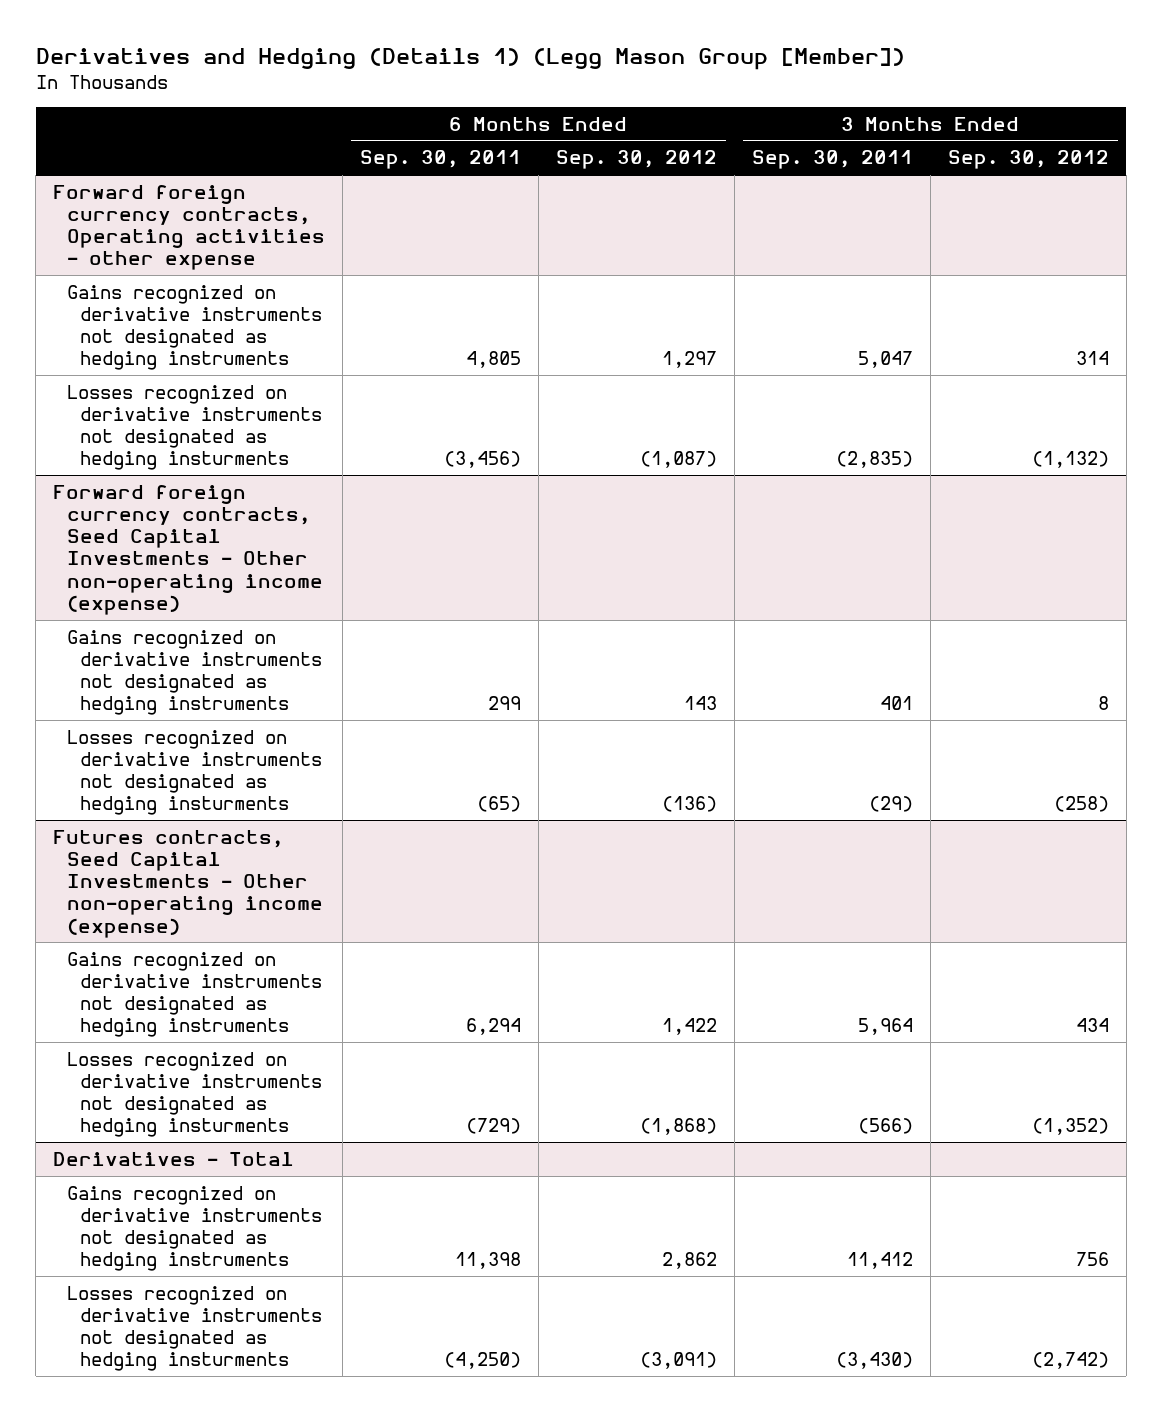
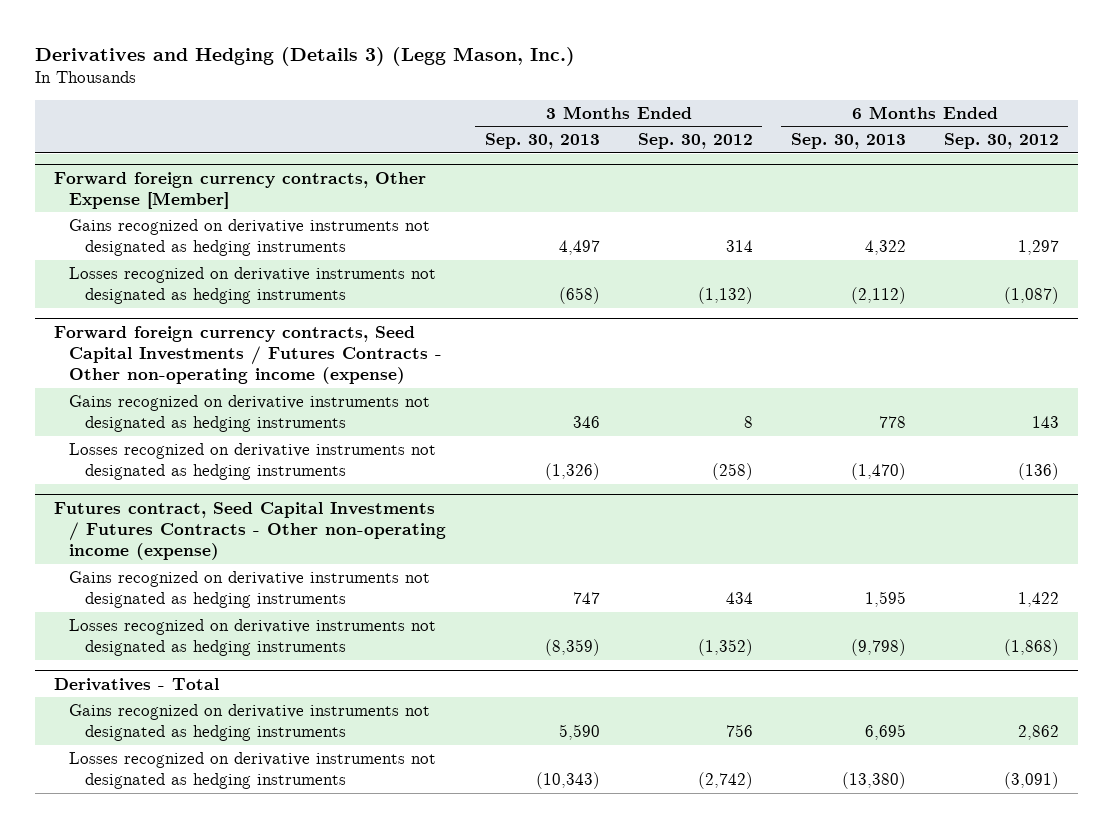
- Derivatives and Hedging (Details 1) (Legg Mason Group [Member])
+ Derivatives and Hedging (Details 3) (Legg Mason, Inc.)
- | 6 Months Ended Sep. 30, 2011 | 6 Months Ended Sep. 30, 2012 | 3 Months Ended Sep. 30, 2011 | 3 Months Ended Sep. 30, 2012
+ | 3 Months Ended Sep. 30, 2013 | 3 Months Ended Sep. 30, 2012 | 6 Months Ended Sep. 30, 2013 | 6 Months Ended Sep. 30, 2012
- Forward foreign currency contracts, Operating activities - other expense
+ Forward foreign currency contracts, Other Expense [Member]
- Losses recognized on derivative instruments not designated as hedging insturments | (3,456) | (1,087) | (2,835) | (1,132)
- Forward foreign currency contracts, Seed Capital Investments - Other non-operating income (expense)
+ Losses recognized on derivative instruments not designated as hedging instruments | (658) | (1,132) | (2,112) | (1,087)
+ Forward foreign currency contracts, Seed Capital Investments / Futures Contracts - Other non-operating income (expense)
- Losses recognized on derivative instruments not designated as hedging insturments | (65) | (136) | (29) | (258)
- Futures contracts, Seed Capital Investments - Other non-operating income (expense)
+ Losses recognized on derivative instruments not designated as hedging instruments | (1,326) | (258) | (1,470) | (136)
+ Futures contract, Seed Capital Investments / Futures Contracts - Other non-operating income (expense)
- Losses recognized on derivative instruments not designated as hedging insturments | (729) | (1,868) | (566) | (1,352)
+ Losses recognized on derivative instruments not designated as hedging instruments | (8,359) | (1,352) | (9,798) | (1,868)
@ Derivatives - Total
- Losses recognized on derivative instruments not designated as hedging insturments | (4,250) | (3,091) | (3,430) | (2,742)
+ Losses recognized on derivative instruments not designated as hedging instruments | (10,343) | (2,742) | (13,380) | (3,091)

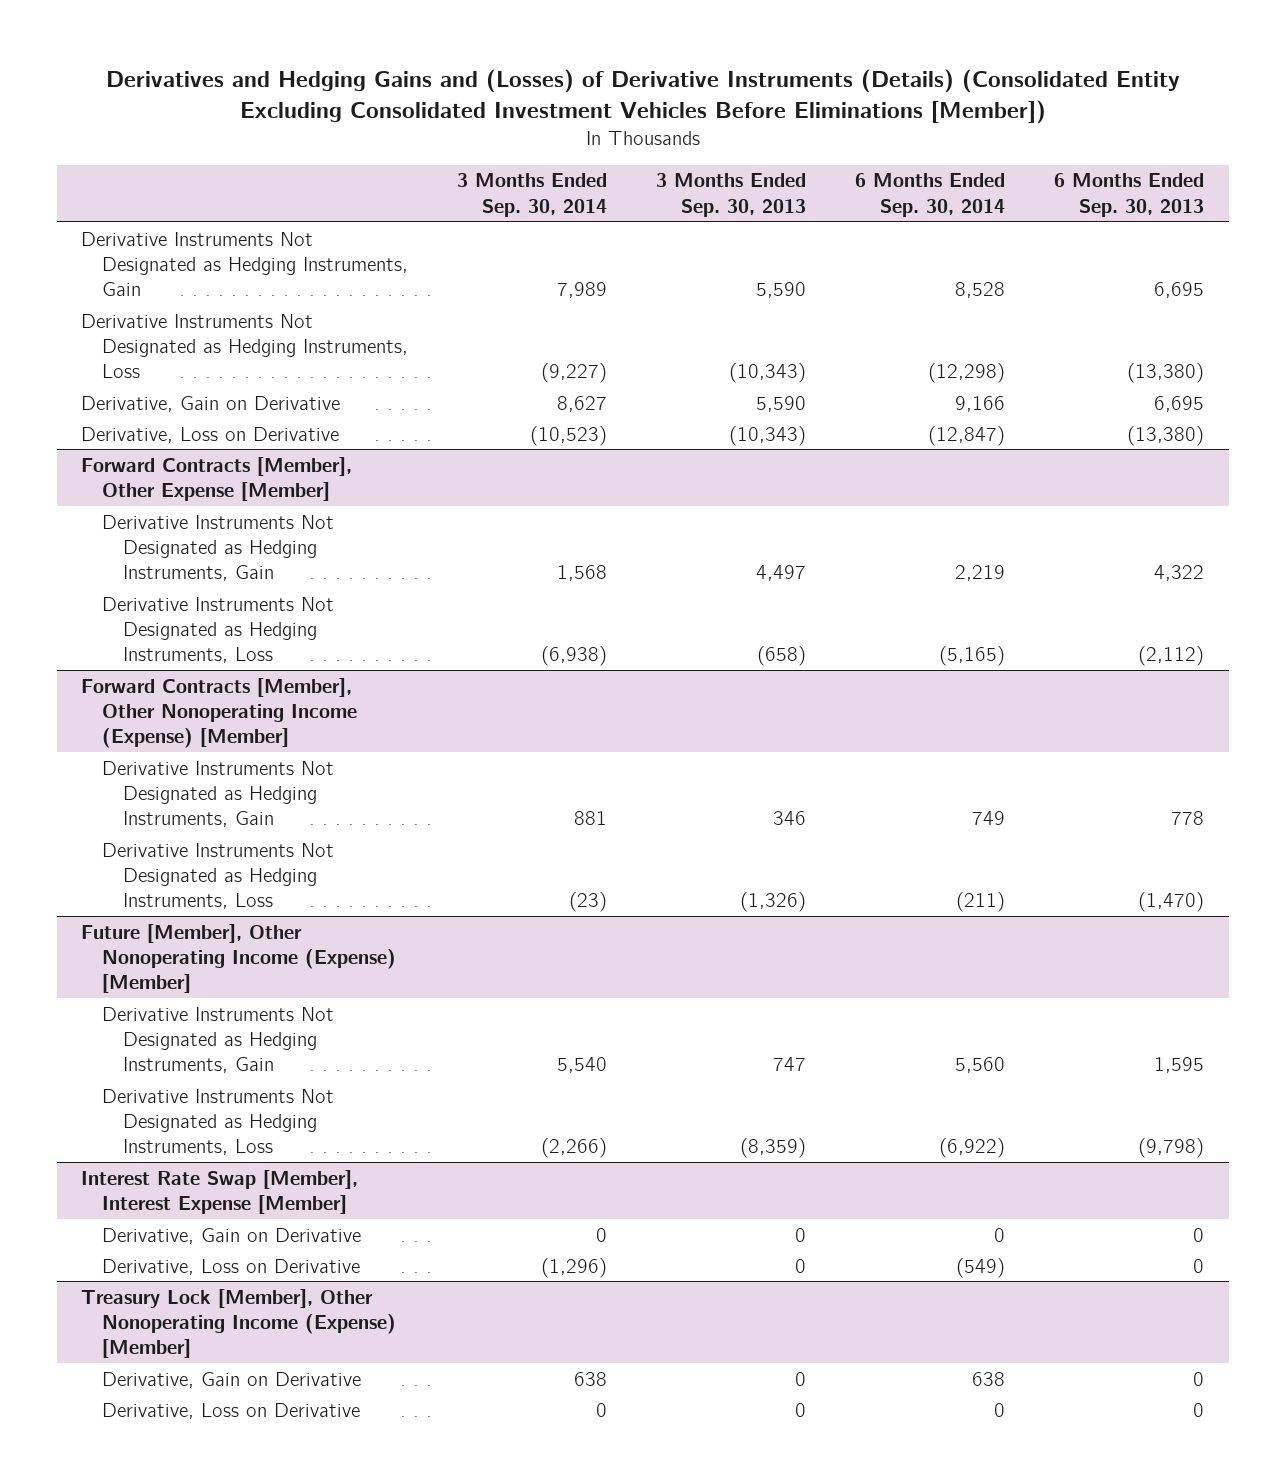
- Derivatives and Hedging (Details 3) (Legg Mason, Inc.)
+ Derivatives and Hedging Gains and (Losses) of Derivative Instruments (Details) (Consolidated Entity Excluding Consolidated Investment Vehicles Before Eliminations [Member])
- | 3 Months Ended Sep. 30, 2013 | 3 Months Ended Sep. 30, 2012 | 6 Months Ended Sep. 30, 2013 | 6 Months Ended Sep. 30, 2012
+ | 3 Months Ended Sep. 30, 2014 | 3 Months Ended Sep. 30, 2013 | 6 Months Ended Sep. 30, 2014 | 6 Months Ended Sep. 30, 2013
- Forward foreign currency contracts, Other Expense [Member]
- Gains recognized on derivative instruments not designated as hedging instruments | 4,497 | 314 | 4,322 | 1,297
- Losses recognized on derivative instruments not designated as hedging instruments | (658) | (1,132) | (2,112) | (1,087)
- Forward foreign currency contracts, Seed Capital Investments / Futures Contracts - Other non-operating income (expense)
- Gains recognized on derivative instruments not designated as hedging instruments | 346 | 8 | 778 | 143
- Losses recognized on derivative instruments not designated as hedging instruments | (1,326) | (258) | (1,470) | (136)
- Futures contract, Seed Capital Investments / Futures Contracts - Other non-operating income (expense)
- Gains recognized on derivative instruments not designated as hedging instruments | 747 | 434 | 1,595 | 1,422
- Losses recognized on derivative instruments not designated as hedging instruments | (8,359) | (1,352) | (9,798) | (1,868)
- Derivatives - Total
- Gains recognized on derivative instruments not designated as hedging instruments | 5,590 | 756 | 6,695 | 2,862
- Losses recognized on derivative instruments not designated as hedging instruments | (10,343) | (2,742) | (13,380) | (3,091)
+ Derivative Instruments Not Designated as Hedging Instruments, Gain | 7,989 | 5,590 | 8,528 | 6,695
+ Derivative Instruments Not Designated as Hedging Instruments, Loss | (9,227) | (10,343) | (12,298) | (13,380)
+ Derivative, Gain on Derivative | 8,627 | 5,590 | 9,166 | 6,695
+ Derivative, Loss on Derivative | (10,523) | (10,343) | (12,847) | (13,380)
+ Forward Contracts [Member], Other Expense [Member]
+ Derivative Instruments Not Designated as Hedging Instruments, Gain | 1,568 | 4,497 | 2,219 | 4,322
+ Derivative Instruments Not Designated as Hedging Instruments, Loss | (6,938) | (658) | (5,165) | (2,112)
+ Forward Contracts [Member], Other Nonoperating Income (Expense) [Member]
+ Derivative Instruments Not Designated as Hedging Instruments, Gain | 881 | 346 | 749 | 778
+ Derivative Instruments Not Designated as Hedging Instruments, Loss | (23) | (1,326) | (211) | (1,470)
+ Future [Member], Other Nonoperating Income (Expense) [Member]
+ Derivative Instruments Not Designated as Hedging Instruments, Gain | 5,540 | 747 | 5,560 | 1,595
+ Derivative Instruments Not Designated as Hedging Instruments, Loss | (2,266) | (8,359) | (6,922) | (9,798)
+ Interest Rate Swap [Member], Interest Expense [Member]
+ Derivative, Gain on Derivative | 0 | 0 | 0 | 0
+ Derivative, Loss on Derivative | (1,296) | 0 | (549) | 0
+ Treasury Lock [Member], Other Nonoperating Income (Expense) [Member]
+ Derivative, Gain on Derivative | 638 | 0 | 638 | 0
+ Derivative, Loss on Derivative | 0 | 0 | 0 | 0

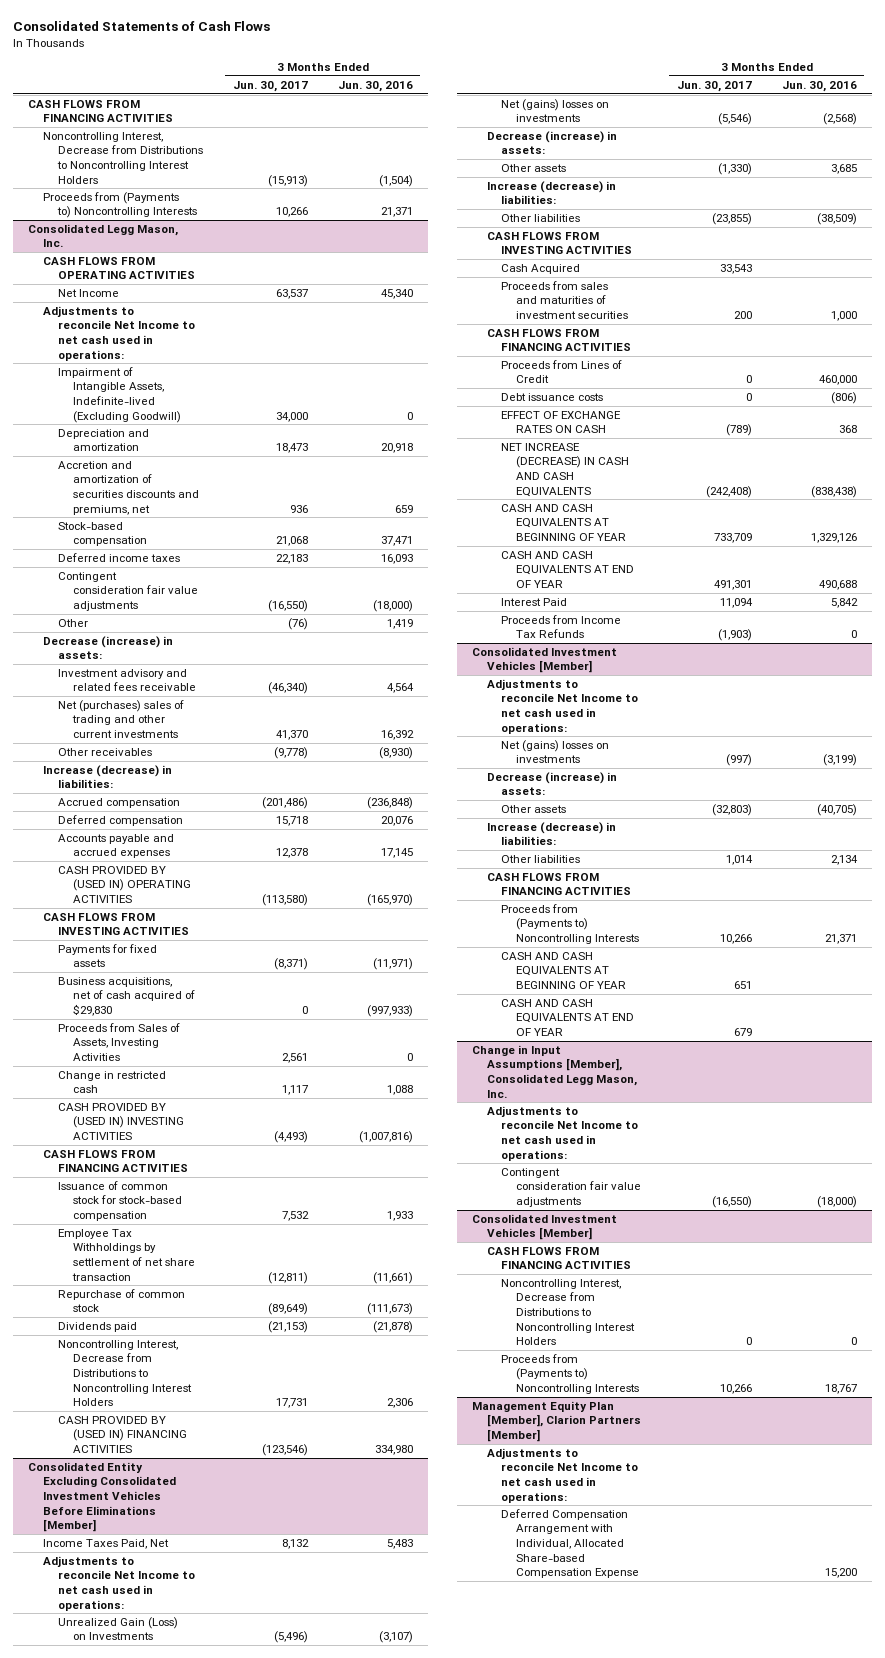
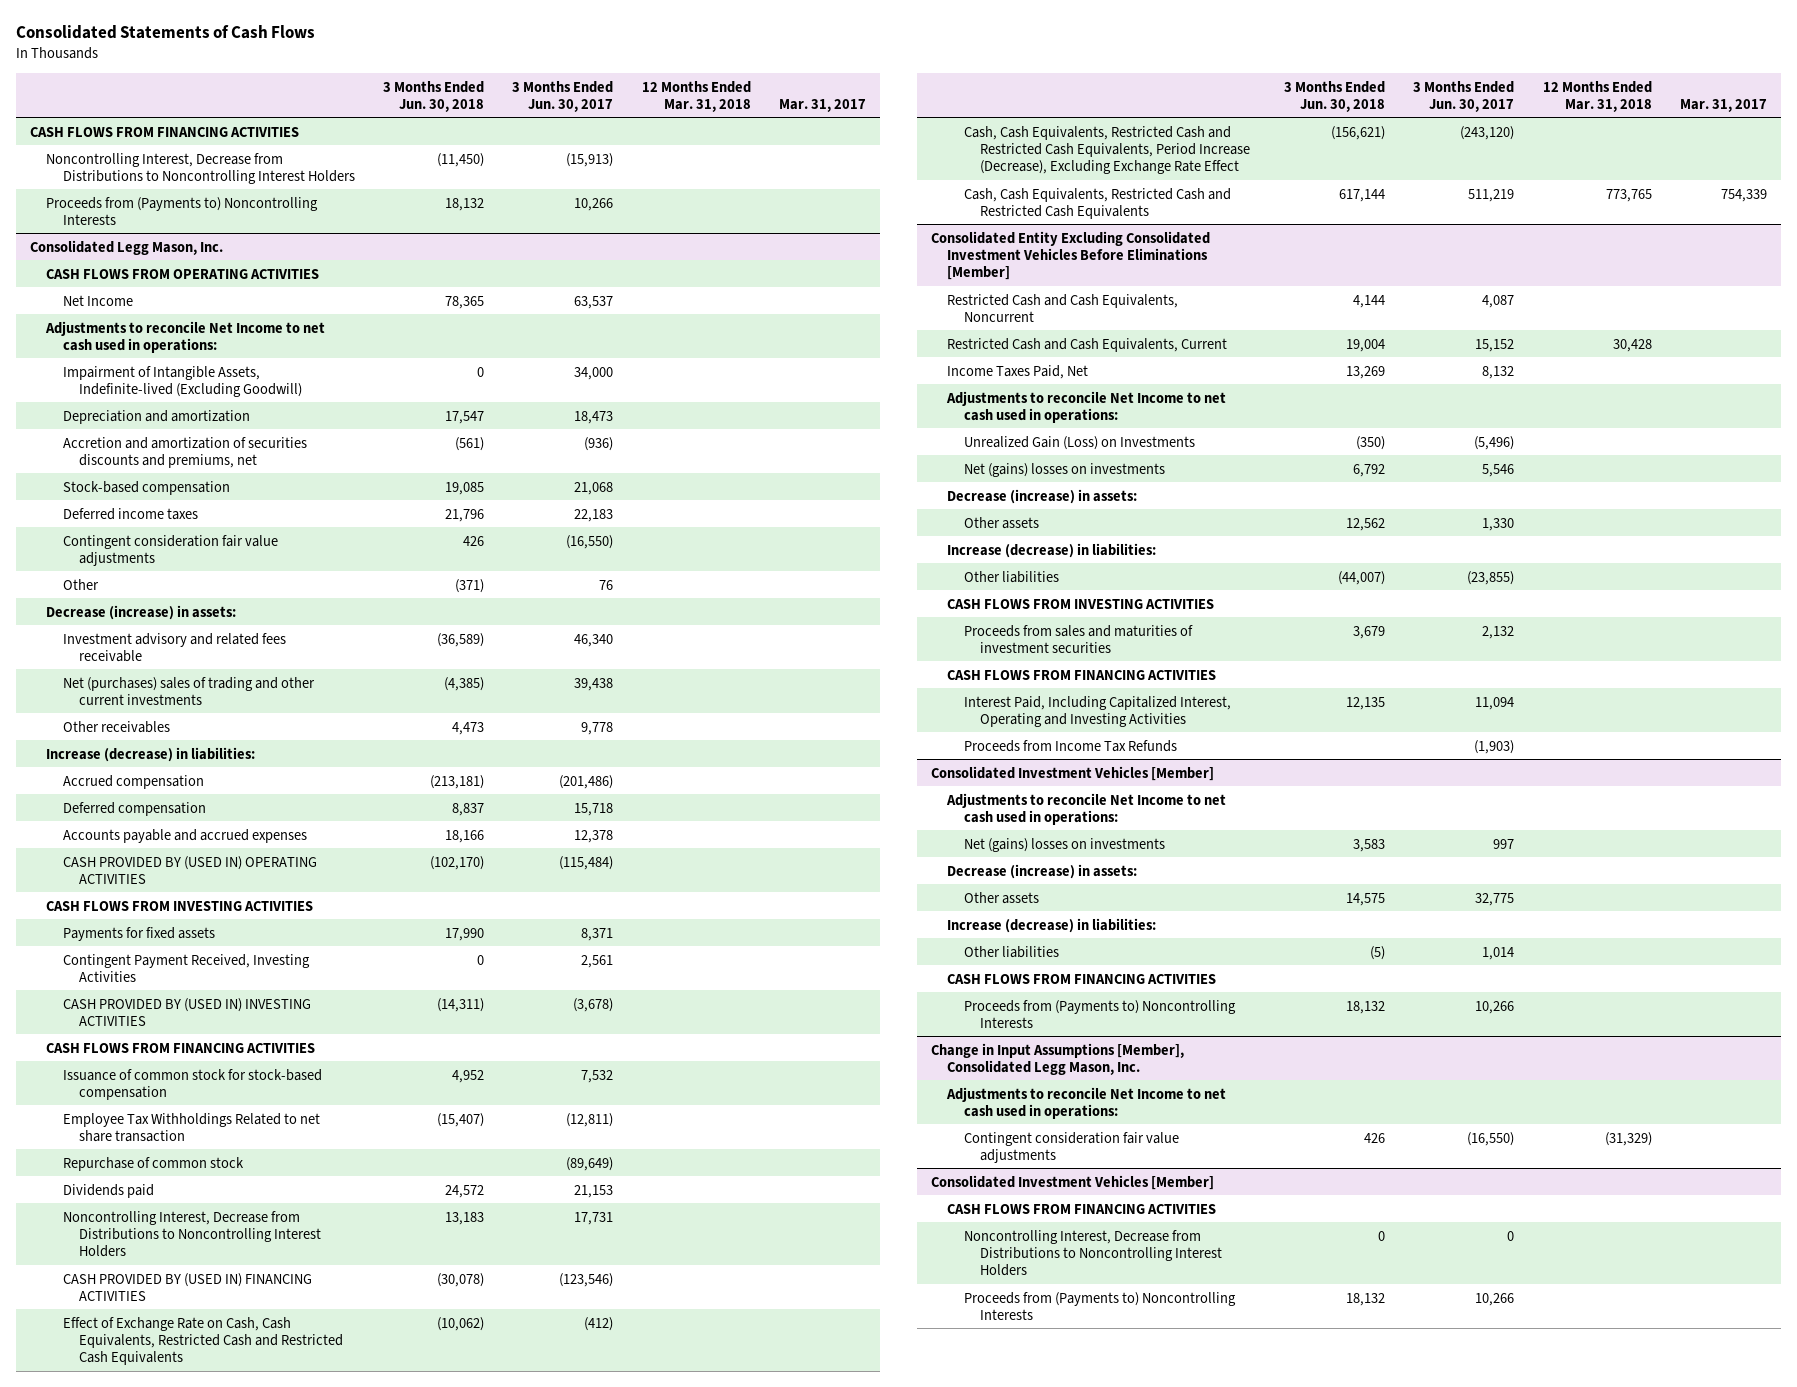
- | 3 Months Ended Jun. 30, 2017 | 3 Months Ended Jun. 30, 2016
+ | 3 Months Ended Jun. 30, 2018 | 3 Months Ended Jun. 30, 2017 | 12 Months Ended Mar. 31, 2018 | Mar. 31, 2017
@ Consolidated Legg Mason, Inc.
- Accretion and amortization of securities discounts and premiums, net | 936 | 659
+ Accretion and amortization of securities discounts and premiums, net | (561) | (936) | |
- Other | (76) | 1,419
+ Other | (371) | 76 | |
- Investment advisory and related fees receivable | (46,340) | 4,564
- Net (purchases) sales of trading and other current investments | 41,370 | 16,392
- Other receivables | (9,778) | (8,930)
+ Investment advisory and related fees receivable | (36,589) | 46,340 | |
+ Net (purchases) sales of trading and other current investments | (4,385) | 39,438 | |
+ Other receivables | 4,473 | 9,778 | |
- CASH PROVIDED BY (USED IN) OPERATING ACTIVITIES | (113,580) | (165,970)
+ CASH PROVIDED BY (USED IN) OPERATING ACTIVITIES | (102,170) | (115,484) | |
- Payments for fixed assets | (8,371) | (11,971)
- Business acquisitions, net of cash acquired of $29,830 | 0 | (997,933)
- Proceeds from Sales of Assets, Investing Activities | 2,561 | 0
- Change in restricted cash | 1,117 | 1,088
- CASH PROVIDED BY (USED IN) INVESTING ACTIVITIES | (4,493) | (1,007,816)
+ Payments for fixed assets | 17,990 | 8,371 | |
+ Contingent Payment Received, Investing Activities | 0 | 2,561 | |
+ CASH PROVIDED BY (USED IN) INVESTING ACTIVITIES | (14,311) | (3,678) | |
- Employee Tax Withholdings by settlement of net share transaction | (12,811) | (11,661)
+ Employee Tax Withholdings Related to net share transaction | (15,407) | (12,811) | |
- Dividends paid | (21,153) | (21,878)
+ Dividends paid | 24,572 | 21,153 | |
+ Effect of Exchange Rate on Cash, Cash Equivalents, Restricted Cash and Restricted Cash Equivalents | (10,062) | (412) | |
+ Cash, Cash Equivalents, Restricted Cash and Restricted Cash Equivalents, Period Increase (Decrease), Excluding Exchange Rate Effect | (156,621) | (243,120) | |
+ Cash, Cash Equivalents, Restricted Cash and Restricted Cash Equivalents | 617,144 | 511,219 | 773,765 | 754,339
@ Consolidated Entity Excluding Consolidated Investment Vehicles Before Eliminations [Member]
+ Restricted Cash and Cash Equivalents, Noncurrent | 4,144 | 4,087 | |
+ Restricted Cash and Cash Equivalents, Current | 19,004 | 15,152 | 30,428 |
- Net (gains) losses on investments | (5,546) | (2,568)
+ Net (gains) losses on investments | 6,792 | 5,546 | |
- Other assets | (1,330) | 3,685
+ Other assets | 12,562 | 1,330 | |
- Cash Acquired | 33,543 |
- Proceeds from sales and maturities of investment securities | 200 | 1,000
+ Proceeds from sales and maturities of investment securities | 3,679 | 2,132 | |
- Proceeds from Lines of Credit | 0 | 460,000
- Debt issuance costs | 0 | (806)
- EFFECT OF EXCHANGE RATES ON CASH | (789) | 368
- NET INCREASE (DECREASE) IN CASH AND CASH EQUIVALENTS | (242,408) | (838,438)
- CASH AND CASH EQUIVALENTS AT BEGINNING OF YEAR | 733,709 | 1,329,126
- CASH AND CASH EQUIVALENTS AT END OF YEAR | 491,301 | 490,688
- Interest Paid | 11,094 | 5,842
+ Interest Paid, Including Capitalized Interest, Operating and Investing Activities | 12,135 | 11,094 | |
@ Consolidated Investment Vehicles [Member]
- Net (gains) losses on investments | (997) | (3,199)
+ Net (gains) losses on investments | 3,583 | 997 | |
- Other assets | (32,803) | (40,705)
+ Other assets | 14,575 | 32,775 | |
- CASH AND CASH EQUIVALENTS AT BEGINNING OF YEAR | 651 |
- CASH AND CASH EQUIVALENTS AT END OF YEAR | 679 |
- Management Equity Plan [Member], Clarion Partners [Member]
- Adjustments to reconcile Net Income to net cash used in operations:
- Deferred Compensation Arrangement with Individual, Allocated Share-based Compensation Expense | | 15,200

